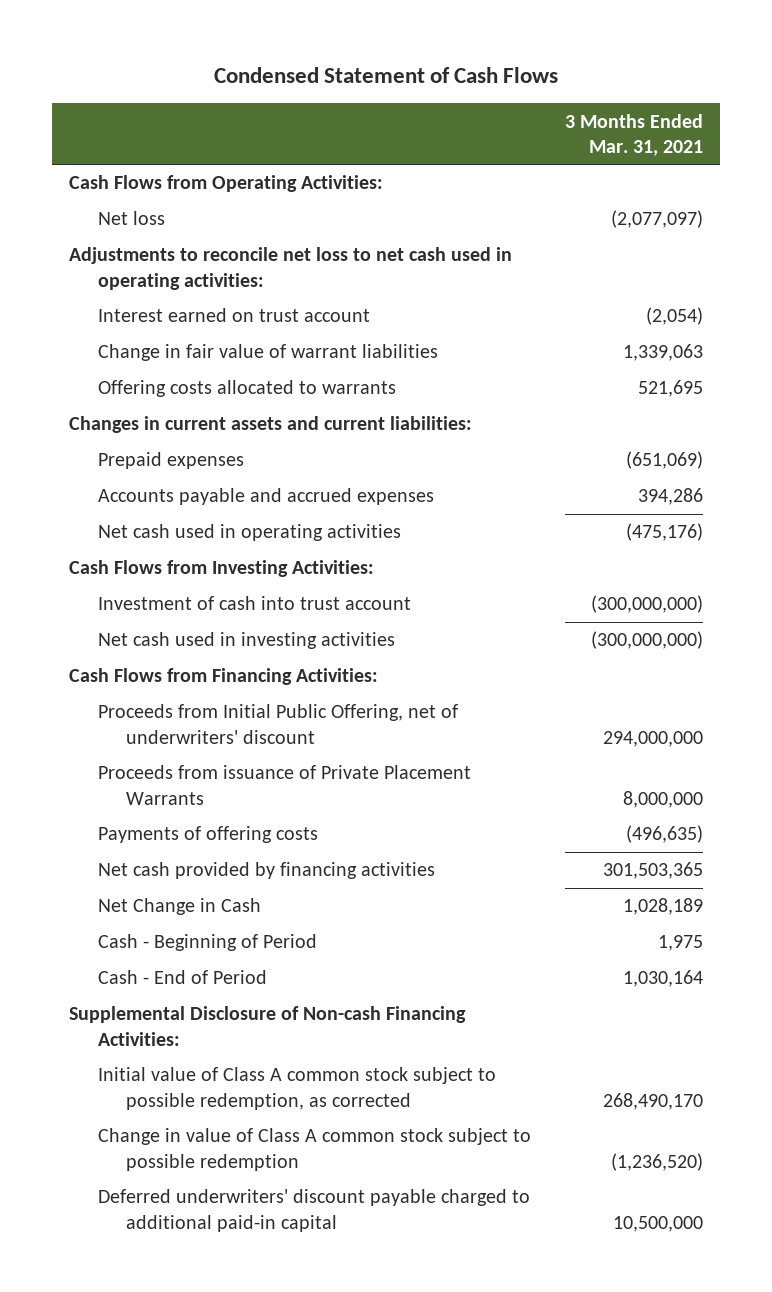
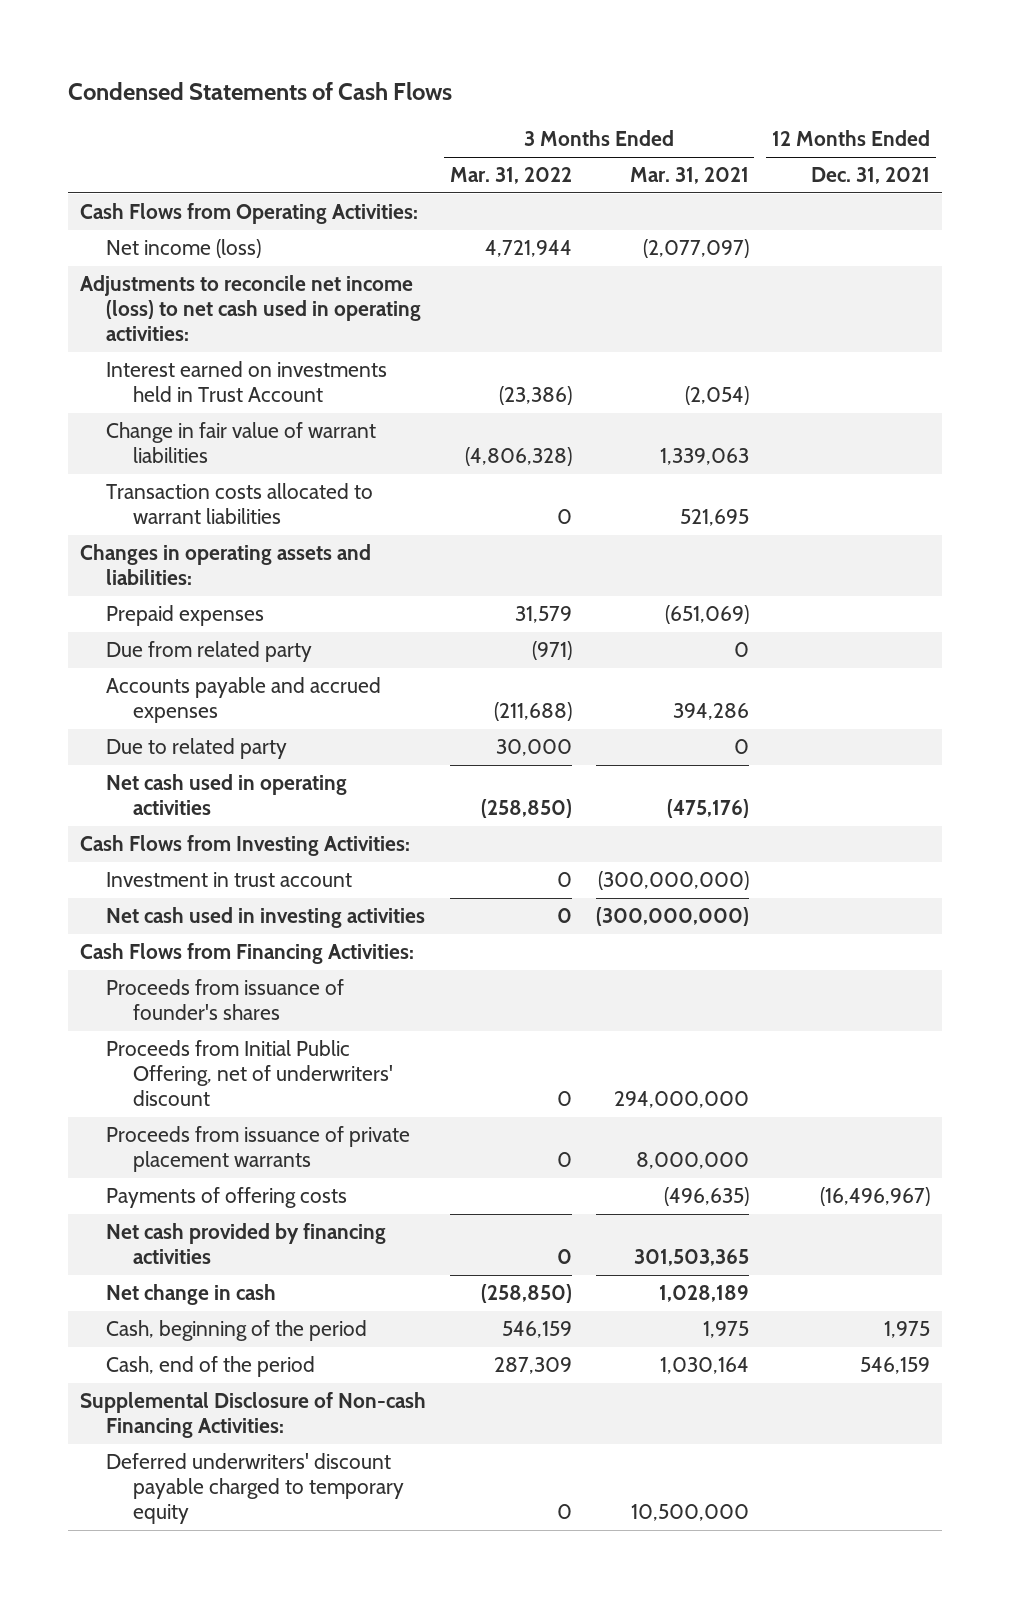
- Condensed Statement of Cash Flows
+ Condensed Statements of Cash Flows
- | 3 Months Ended Mar. 31, 2021
+ | 3 Months Ended Mar. 31, 2022 | 3 Months Ended Mar. 31, 2021 | 12 Months Ended Dec. 31, 2021
- Net loss | (2,077,097)
- Adjustments to reconcile net loss to net cash used in operating activities:
- Interest earned on trust account | (2,054)
+ Net income (loss) | 4,721,944 | (2,077,097) |
+ Adjustments to reconcile net income (loss) to net cash used in operating activities:
+ Interest earned on investments held in Trust Account | (23,386) | (2,054) |
- Offering costs allocated to warrants | 521,695
- Changes in current assets and current liabilities:
+ Transaction costs allocated to warrant liabilities | 0 | 521,695 |
+ Changes in operating assets and liabilities:
+ Due from related party | (971) | 0 |
+ Due to related party | 30,000 | 0 |
- Investment of cash into trust account | (300,000,000)
+ Investment in trust account | 0 | (300,000,000) |
+ Proceeds from issuance of founder's shares
- Proceeds from issuance of Private Placement Warrants | 8,000,000
+ Proceeds from issuance of private placement warrants | 0 | 8,000,000 |
- Net Change in Cash | 1,028,189
- Cash - Beginning of Period | 1,975
- Cash - End of Period | 1,030,164
+ Net change in cash | (258,850) | 1,028,189 |
+ Cash, beginning of the period | 546,159 | 1,975 | 1,975
+ Cash, end of the period | 287,309 | 1,030,164 | 546,159
- Initial value of Class A common stock subject to possible redemption, as corrected | 268,490,170
- Change in value of Class A common stock subject to possible redemption | (1,236,520)
- Deferred underwriters' discount payable charged to additional paid-in capital | 10,500,000
+ Deferred underwriters' discount payable charged to temporary equity | 0 | 10,500,000 |

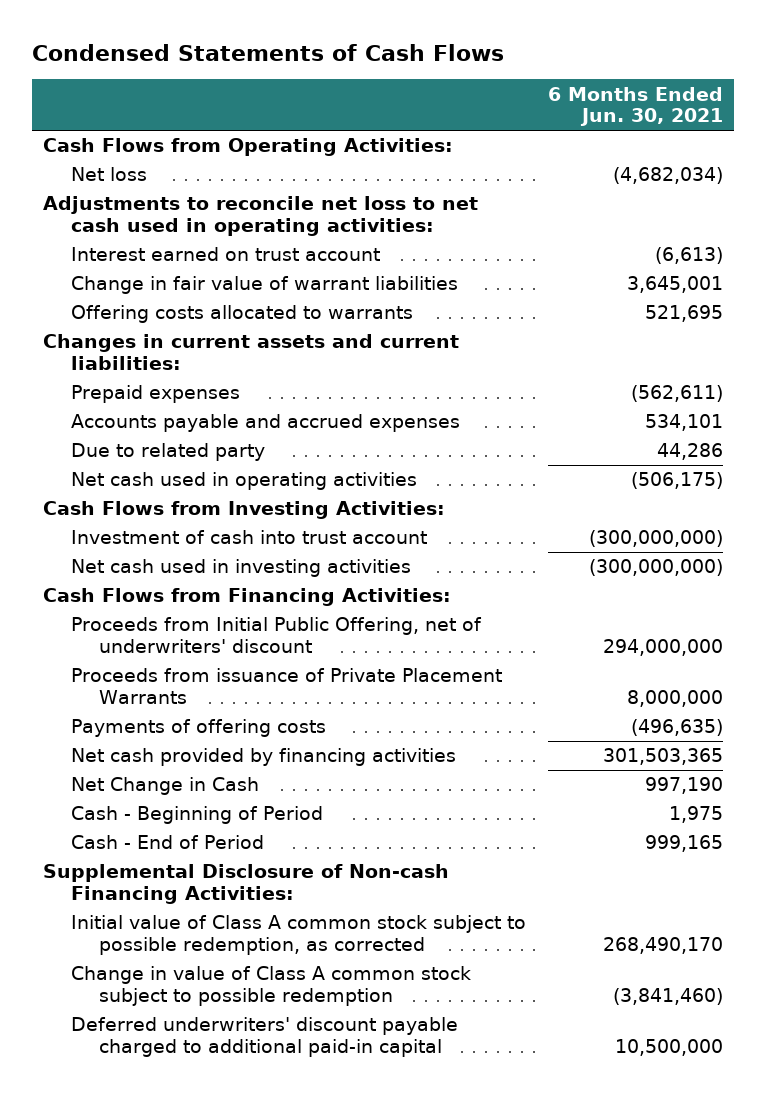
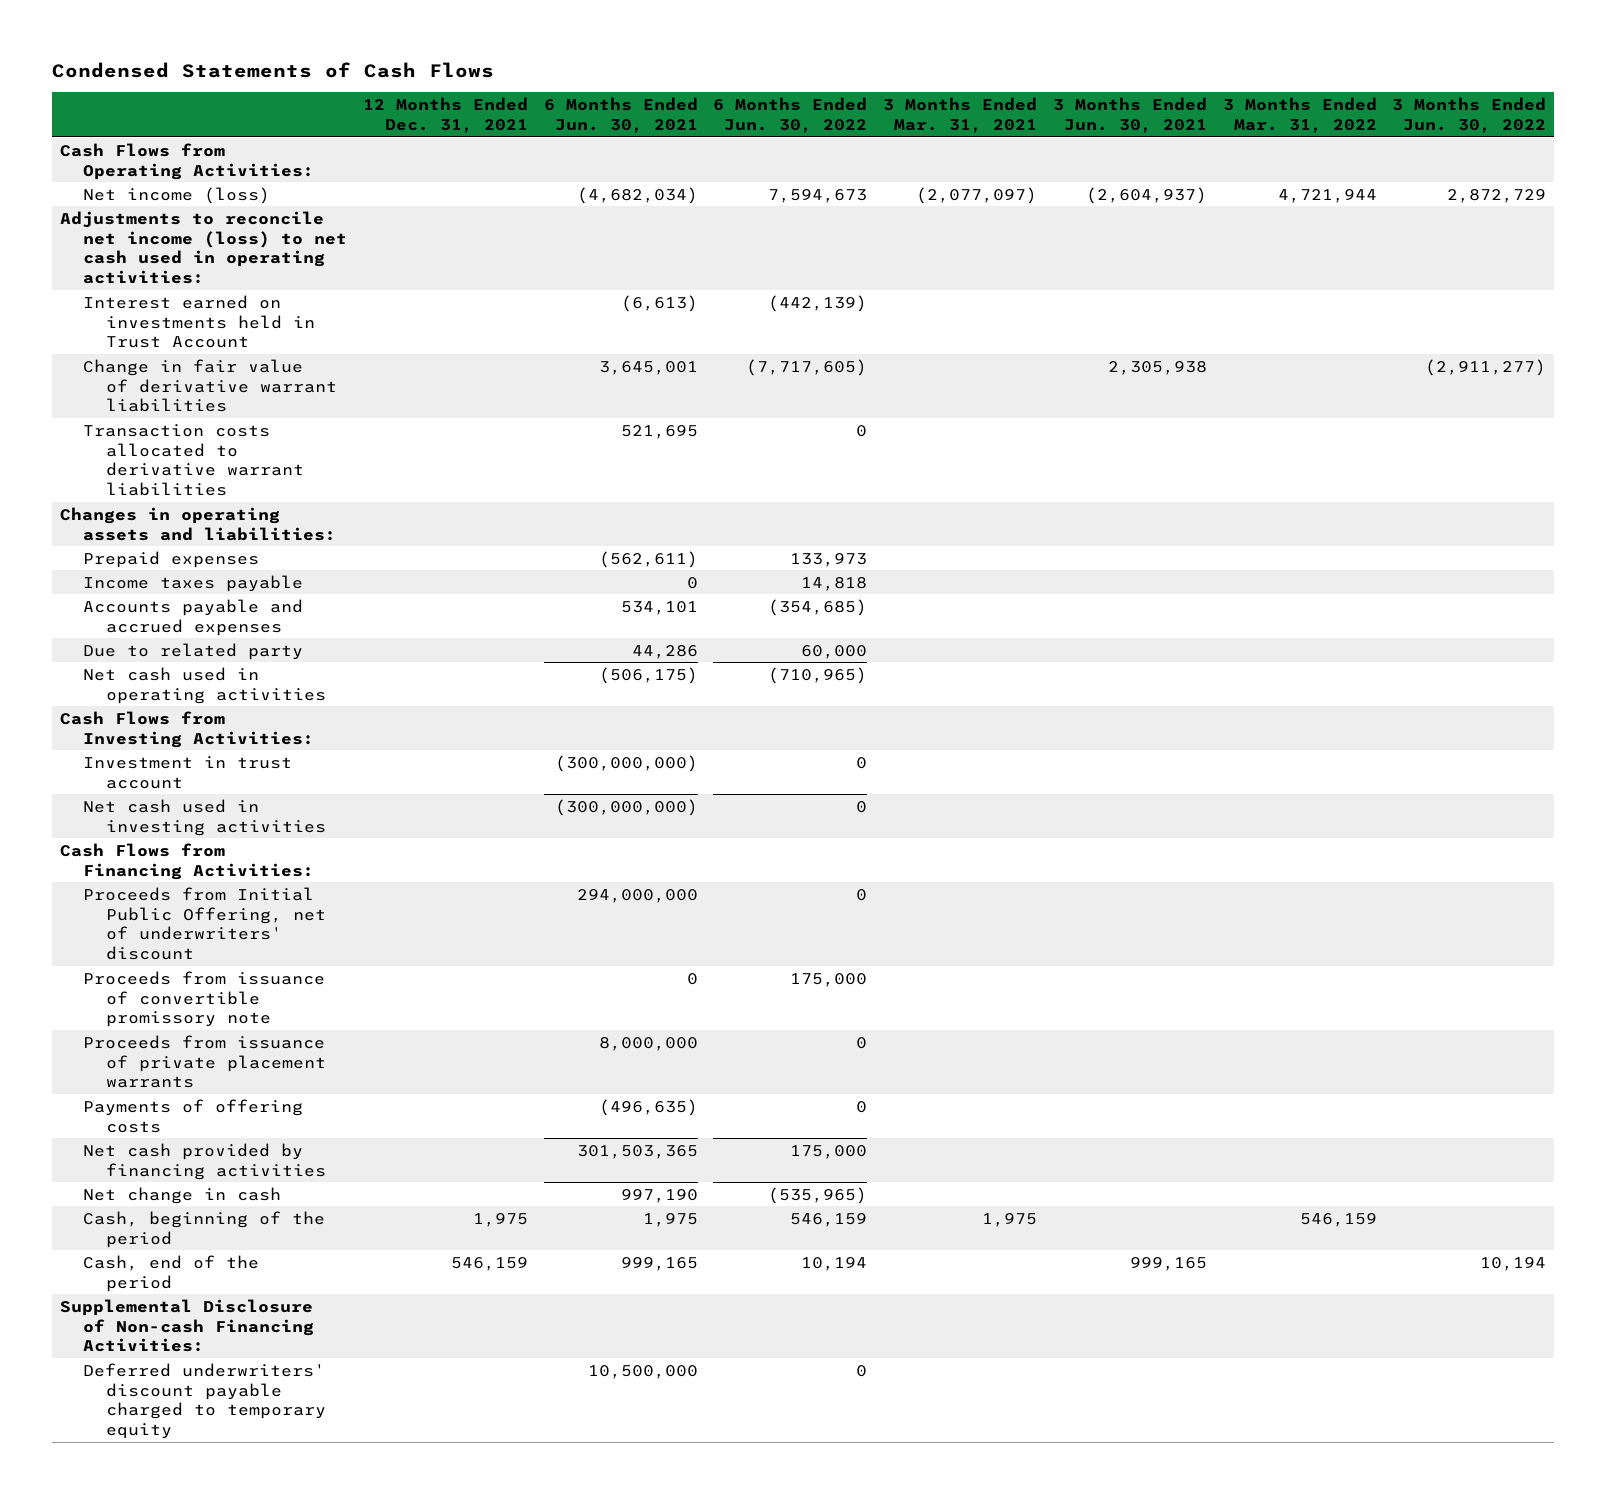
- | 6 Months Ended Jun. 30, 2021
+ | 12 Months Ended Dec. 31, 2021 | 6 Months Ended Jun. 30, 2021 | 6 Months Ended Jun. 30, 2022 | 3 Months Ended Mar. 31, 2021 | 3 Months Ended Jun. 30, 2021 | 3 Months Ended Mar. 31, 2022 | 3 Months Ended Jun. 30, 2022
- Net loss | (4,682,034)
- Adjustments to reconcile net loss to net cash used in operating activities:
- Interest earned on trust account | (6,613)
- Change in fair value of warrant liabilities | 3,645,001
- Offering costs allocated to warrants | 521,695
- Changes in current assets and current liabilities:
+ Net income (loss) | | (4,682,034) | 7,594,673 | (2,077,097) | (2,604,937) | 4,721,944 | 2,872,729
+ Adjustments to reconcile net income (loss) to net cash used in operating activities:
+ Interest earned on investments held in Trust Account | | (6,613) | (442,139) | | | |
+ Change in fair value of derivative warrant liabilities | | 3,645,001 | (7,717,605) | | 2,305,938 | | (2,911,277)
+ Transaction costs allocated to derivative warrant liabilities | | 521,695 | 0 | | | |
+ Changes in operating assets and liabilities:
+ Income taxes payable | | 0 | 14,818 | | | |
- Investment of cash into trust account | (300,000,000)
+ Investment in trust account | | (300,000,000) | 0 | | | |
- Proceeds from issuance of Private Placement Warrants | 8,000,000
+ Proceeds from issuance of convertible promissory note | | 0 | 175,000 | | | |
+ Proceeds from issuance of private placement warrants | | 8,000,000 | 0 | | | |
- Net Change in Cash | 997,190
- Cash - Beginning of Period | 1,975
- Cash - End of Period | 999,165
+ Net change in cash | | 997,190 | (535,965) | | | |
+ Cash, beginning of the period | 1,975 | 1,975 | 546,159 | 1,975 | | 546,159 |
+ Cash, end of the period | 546,159 | 999,165 | 10,194 | | 999,165 | | 10,194
- Initial value of Class A common stock subject to possible redemption, as corrected | 268,490,170
- Change in value of Class A common stock subject to possible redemption | (3,841,460)
- Deferred underwriters' discount payable charged to additional paid-in capital | 10,500,000
+ Deferred underwriters' discount payable charged to temporary equity | | 10,500,000 | 0 | | | |

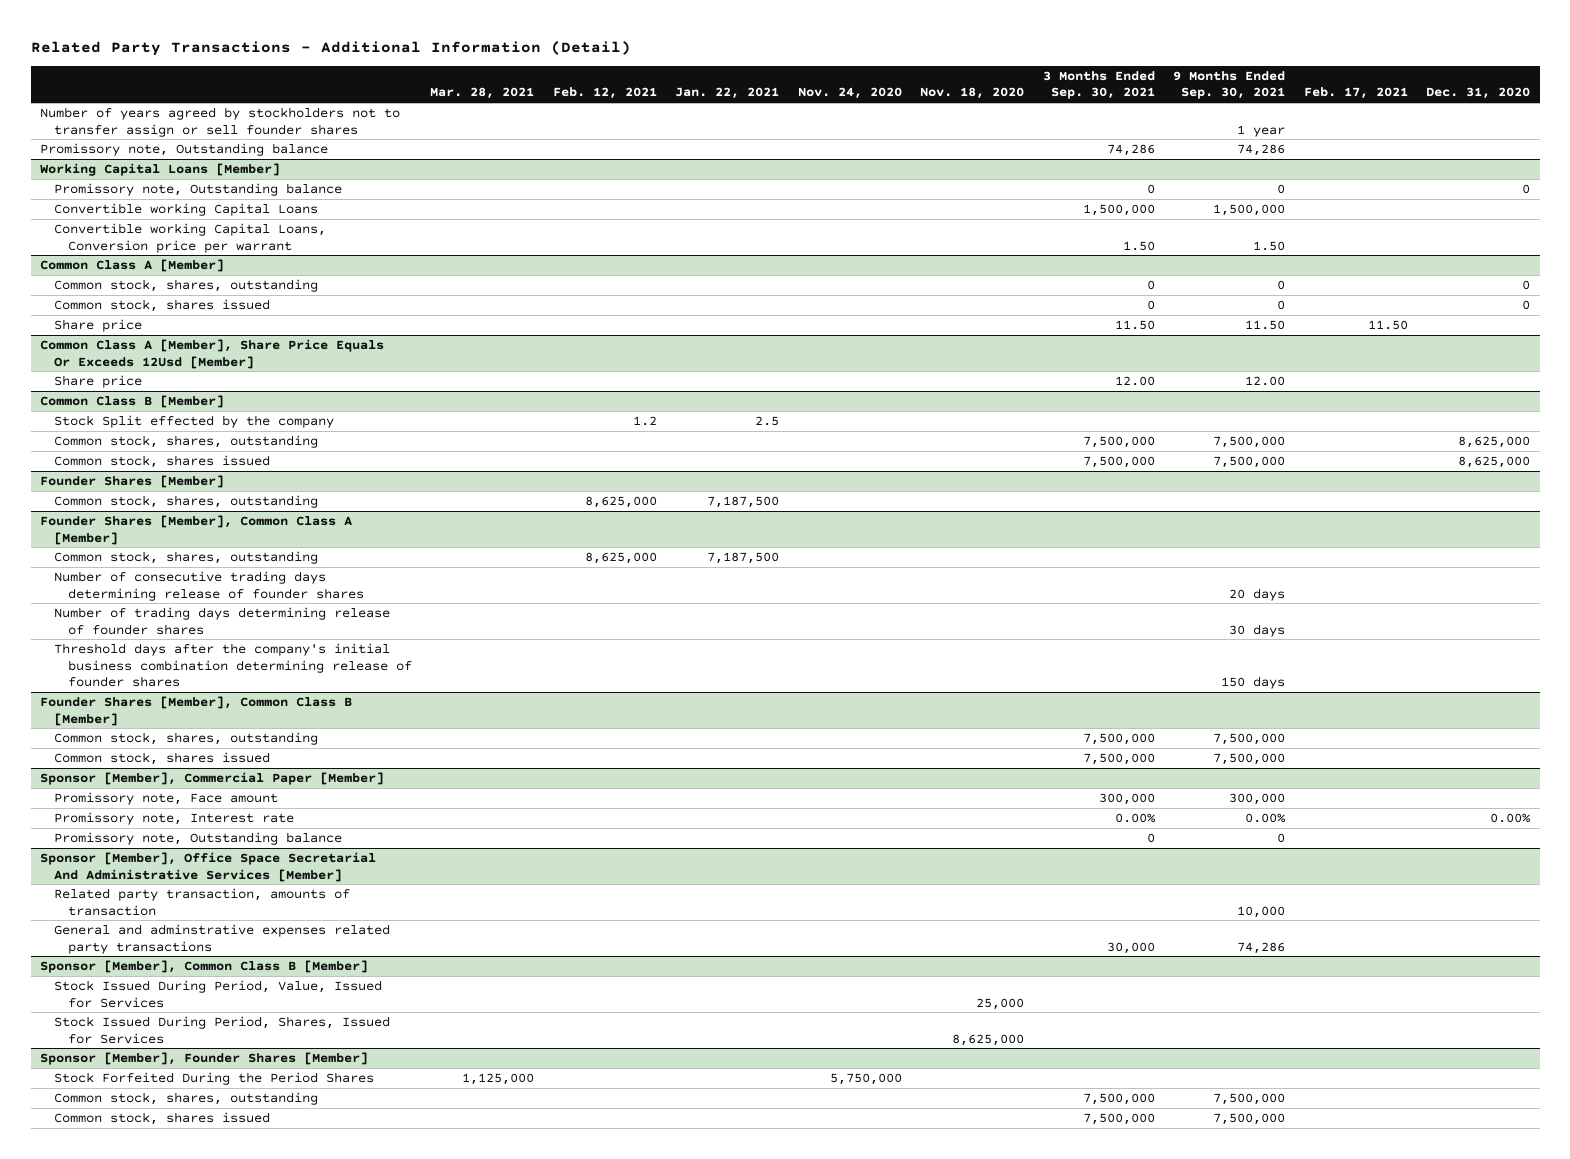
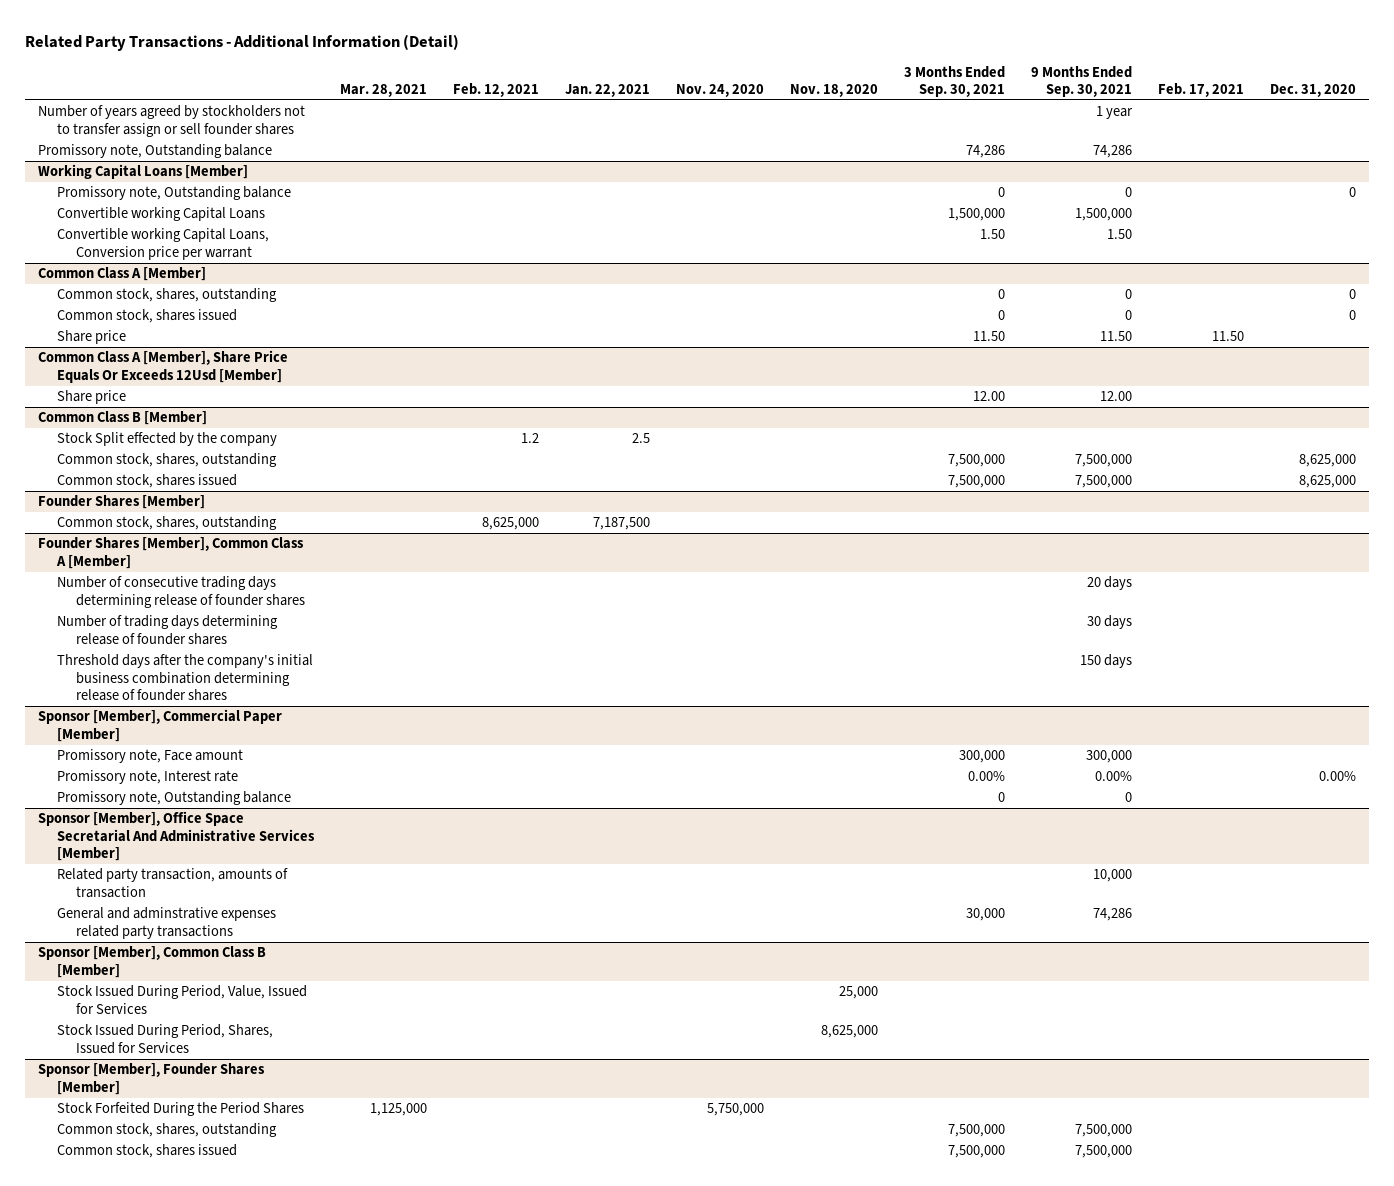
@ Founder Shares [Member], Common Class A [Member]
- Common stock, shares, outstanding | | 8,625,000 | 7,187,500 | | | | | |
- Founder Shares [Member], Common Class B [Member]
- Common stock, shares, outstanding | | | | | | 7,500,000 | 7,500,000 | |
- Common stock, shares issued | | | | | | 7,500,000 | 7,500,000 | |

